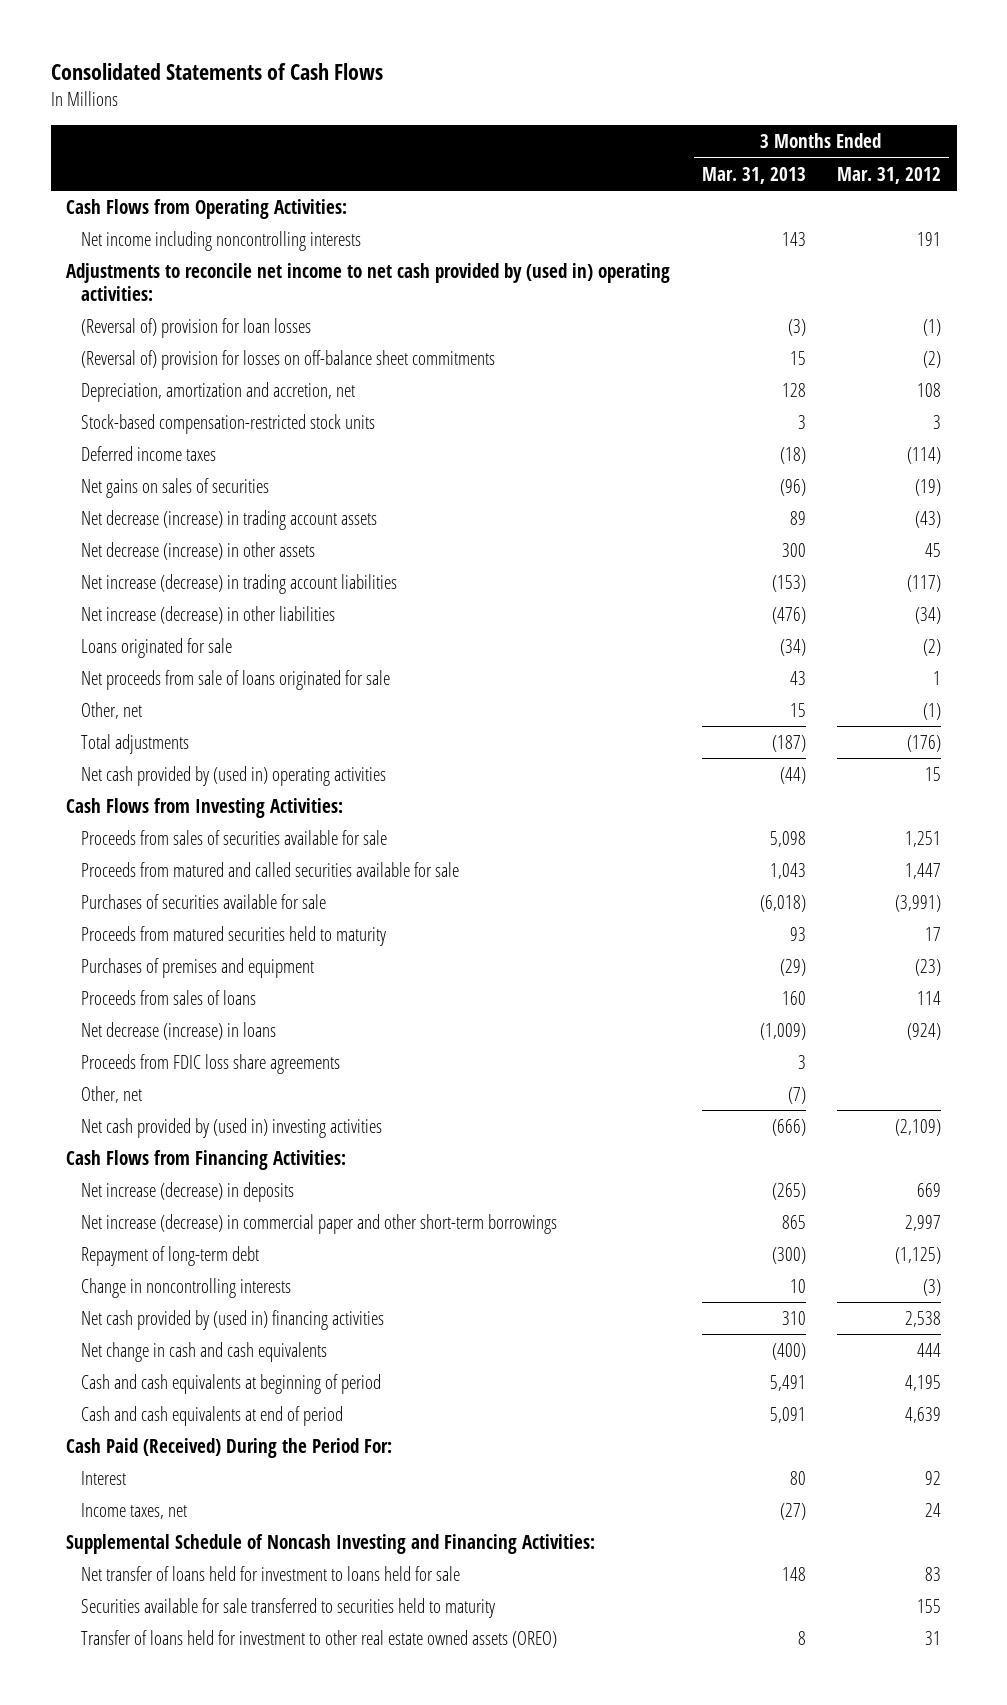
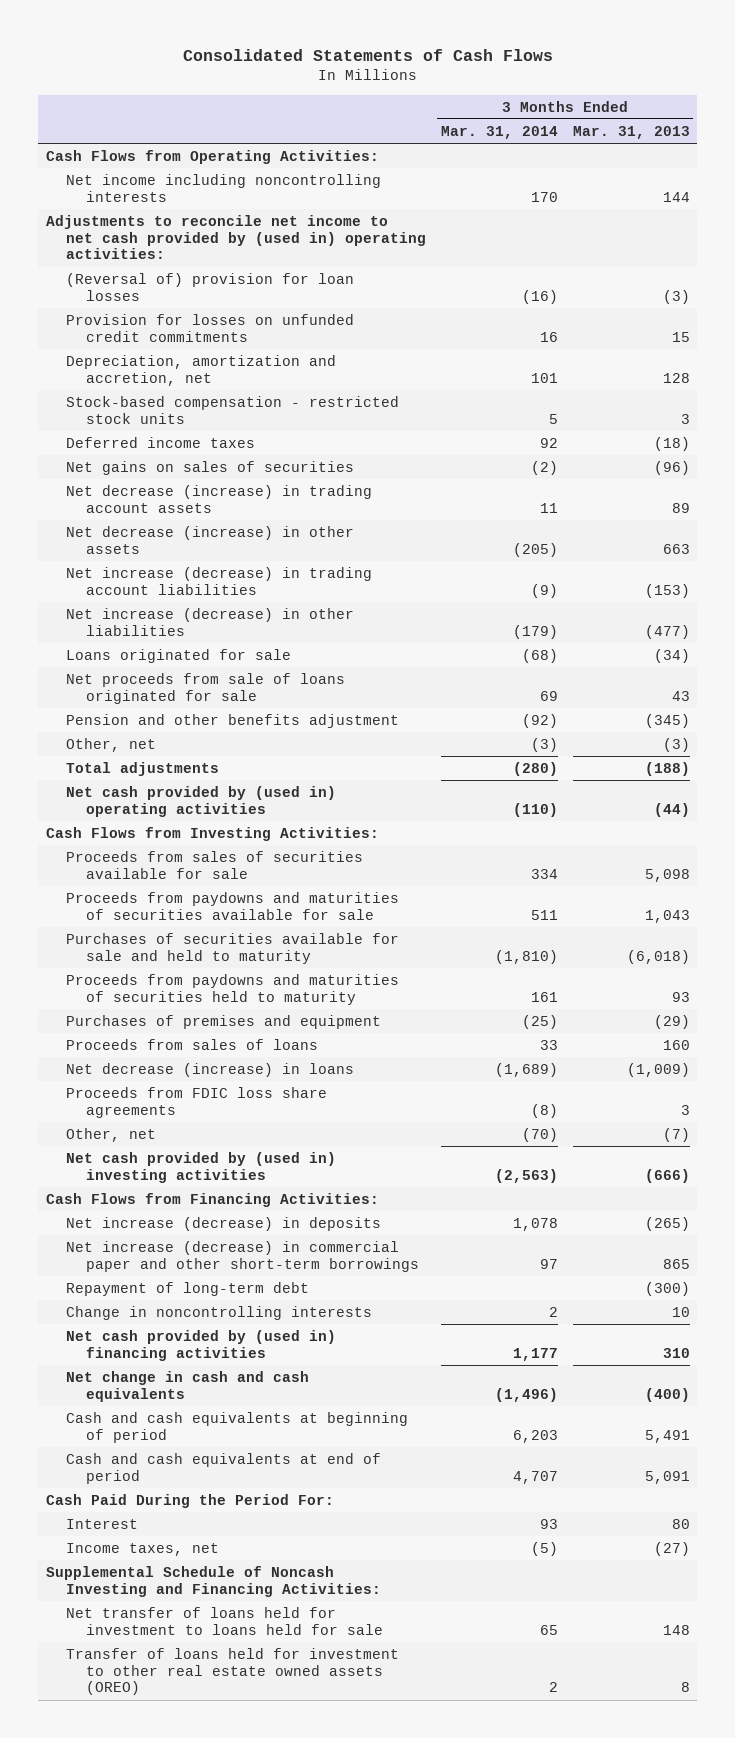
- | 3 Months Ended Mar. 31, 2013 | 3 Months Ended Mar. 31, 2012
+ | 3 Months Ended Mar. 31, 2014 | 3 Months Ended Mar. 31, 2013
- Net income including noncontrolling interests | 143 | 191
+ Net income including noncontrolling interests | 170 | 144
- (Reversal of) provision for losses on off-balance sheet commitments | 15 | (2)
+ Provision for losses on unfunded credit commitments | 16 | 15
- Stock-based compensation-restricted stock units | 3 | 3
+ Stock-based compensation - restricted stock units | 5 | 3
- Net decrease (increase) in other assets | 300 | 45
+ Net decrease (increase) in other assets | (205) | 663
- Net increase (decrease) in other liabilities | (476) | (34)
+ Net increase (decrease) in other liabilities | (179) | (477)
- Other, net | 15 | (1)
- Total adjustments | (187) | (176)
+ Pension and other benefits adjustment | (92) | (345)
+ Other, net | (3) | (3)
+ Total adjustments | (280) | (188)
- Proceeds from matured and called securities available for sale | 1,043 | 1,447
- Purchases of securities available for sale | (6,018) | (3,991)
- Proceeds from matured securities held to maturity | 93 | 17
+ Proceeds from paydowns and maturities of securities available for sale | 511 | 1,043
+ Purchases of securities available for sale and held to maturity | (1,810) | (6,018)
+ Proceeds from paydowns and maturities of securities held to maturity | 161 | 93
- Cash Paid (Received) During the Period For:
+ Cash Paid During the Period For:
- Securities available for sale transferred to securities held to maturity | | 155

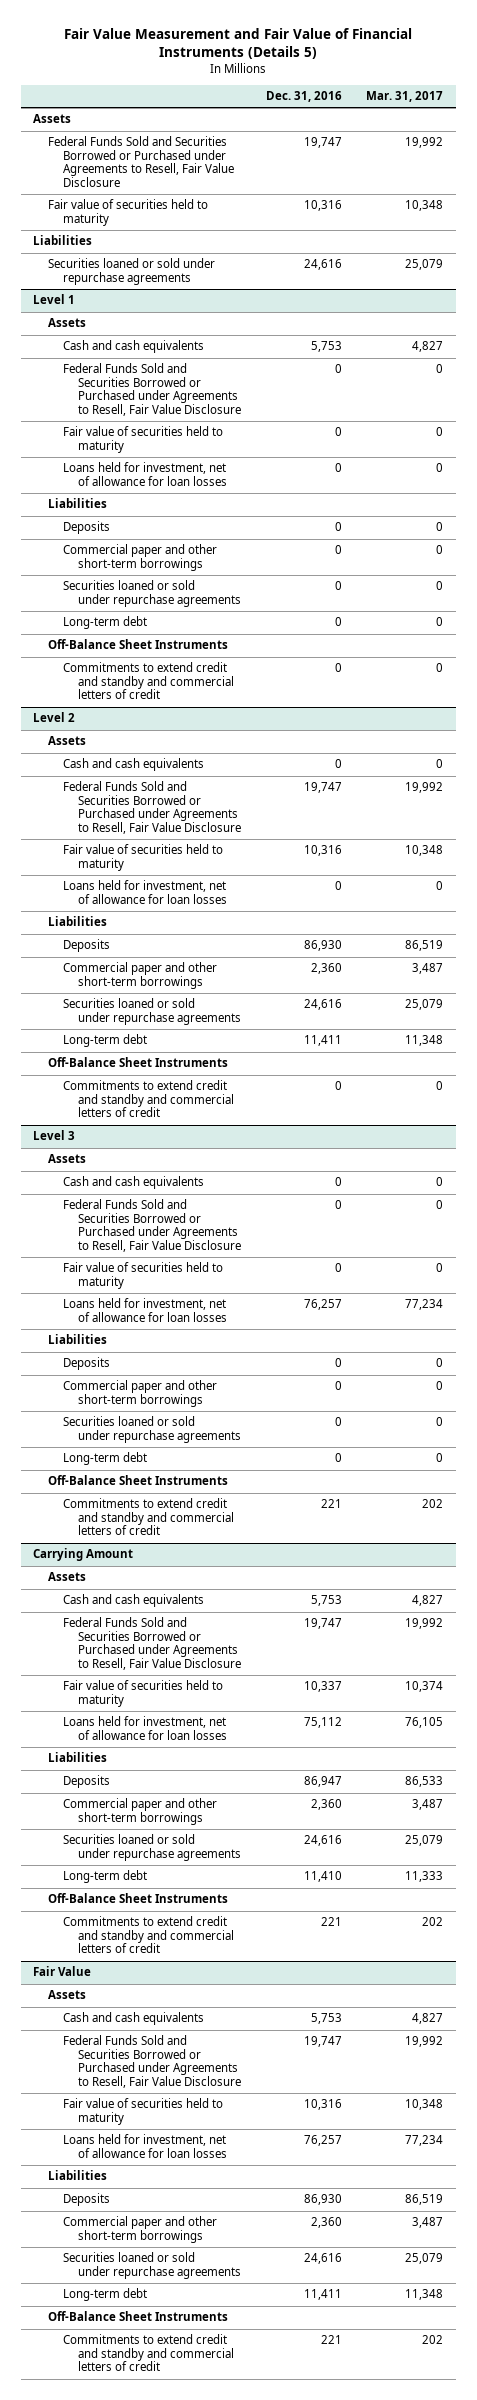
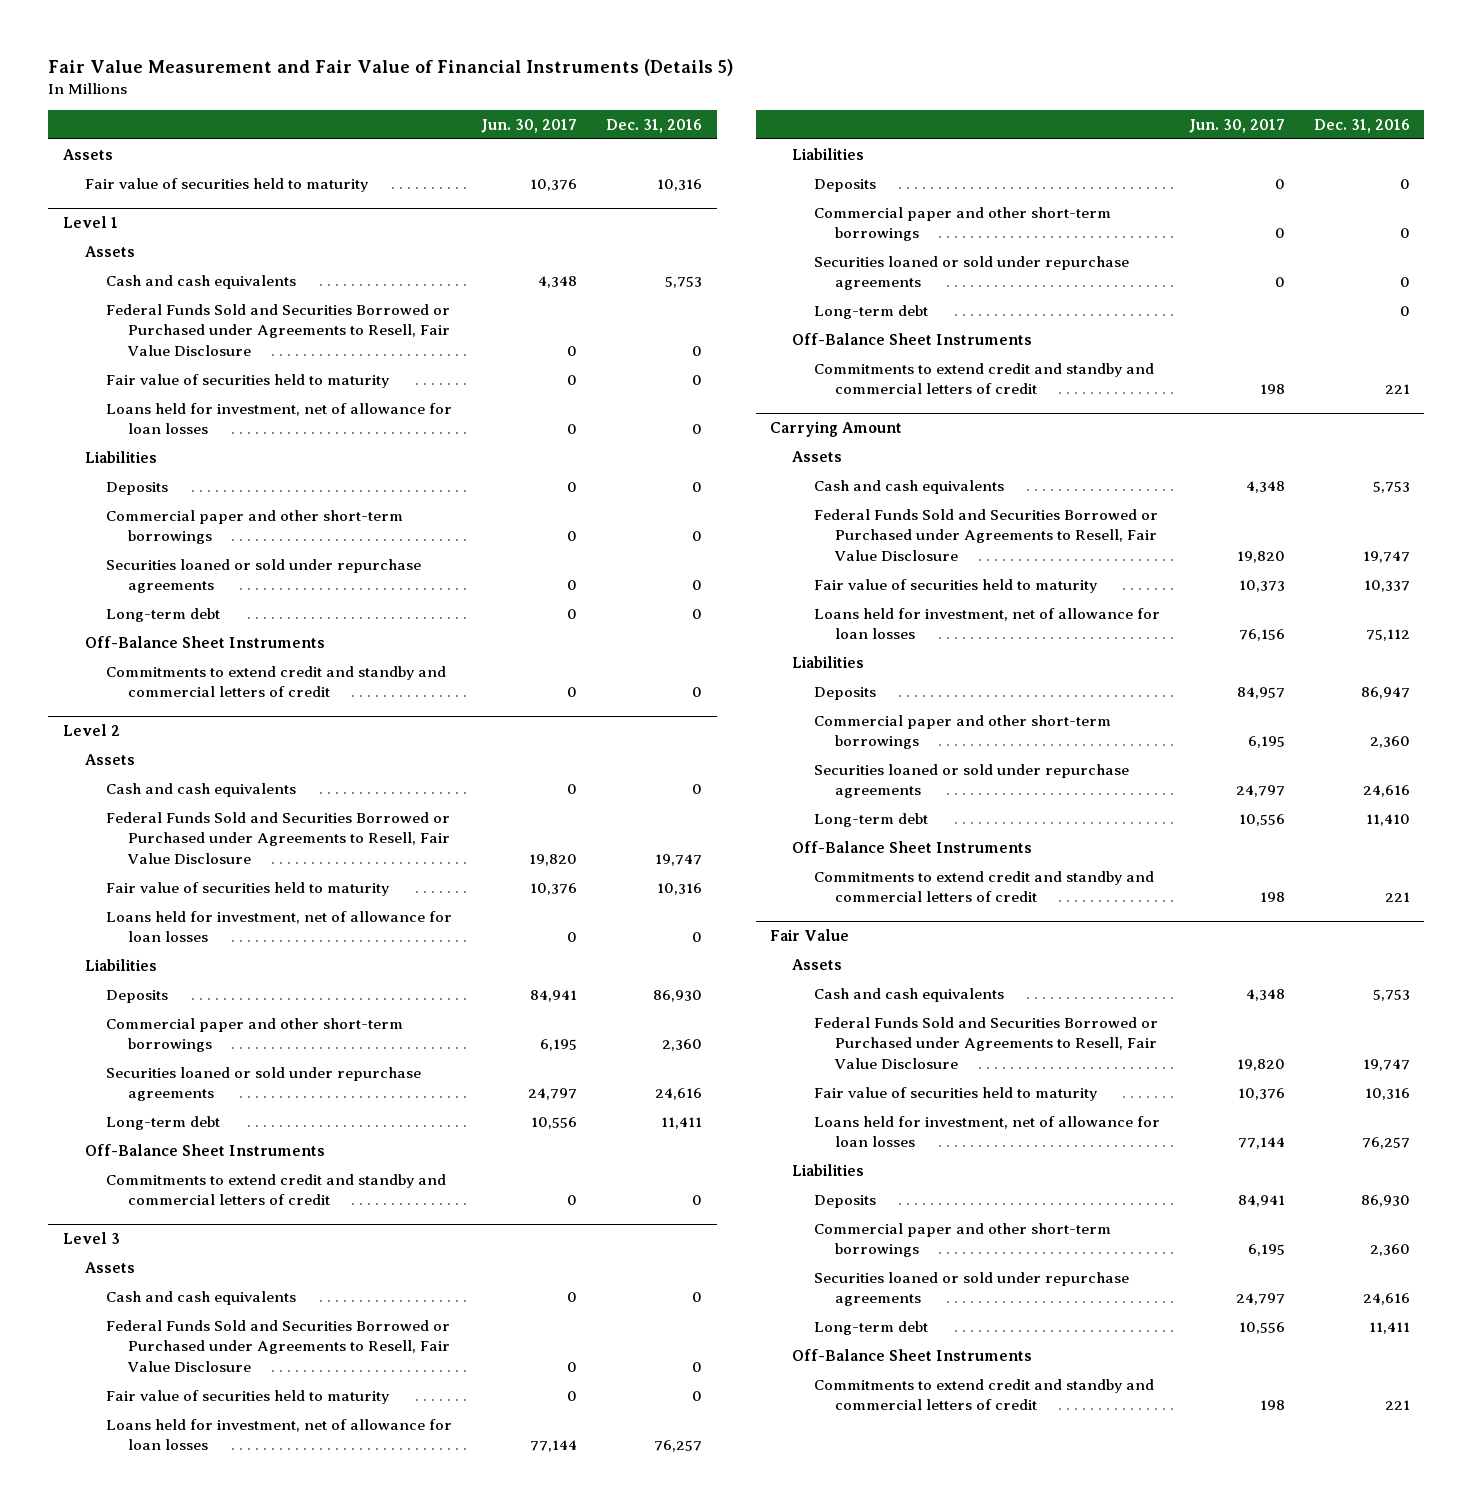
- | Dec. 31, 2016 | Mar. 31, 2017
+ | Jun. 30, 2017 | Dec. 31, 2016
- Federal Funds Sold and Securities Borrowed or Purchased under Agreements to Resell, Fair Value Disclosure | 19,747 | 19,992
- Liabilities
- Securities loaned or sold under repurchase agreements | 24,616 | 25,079

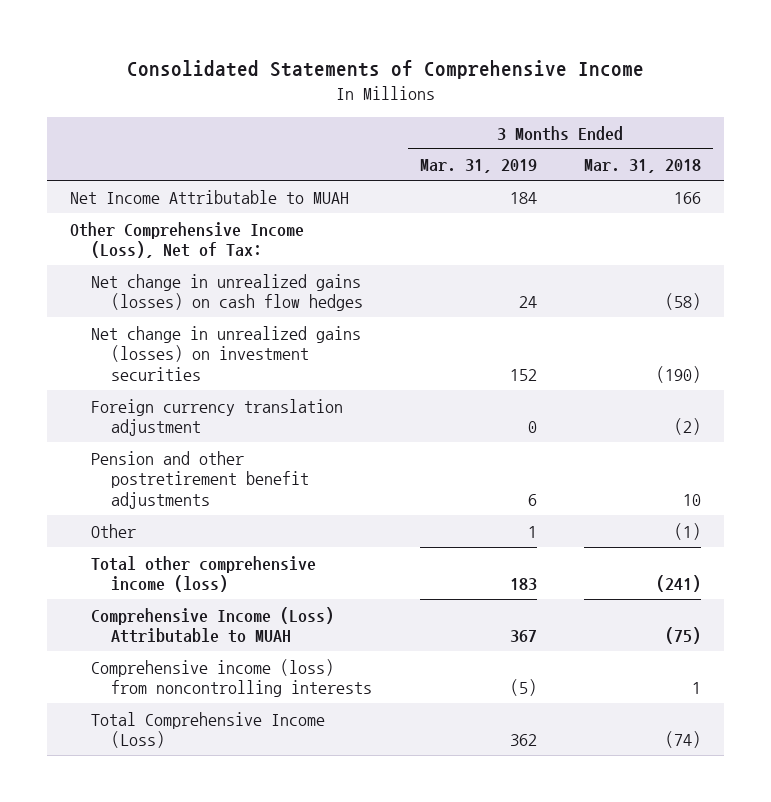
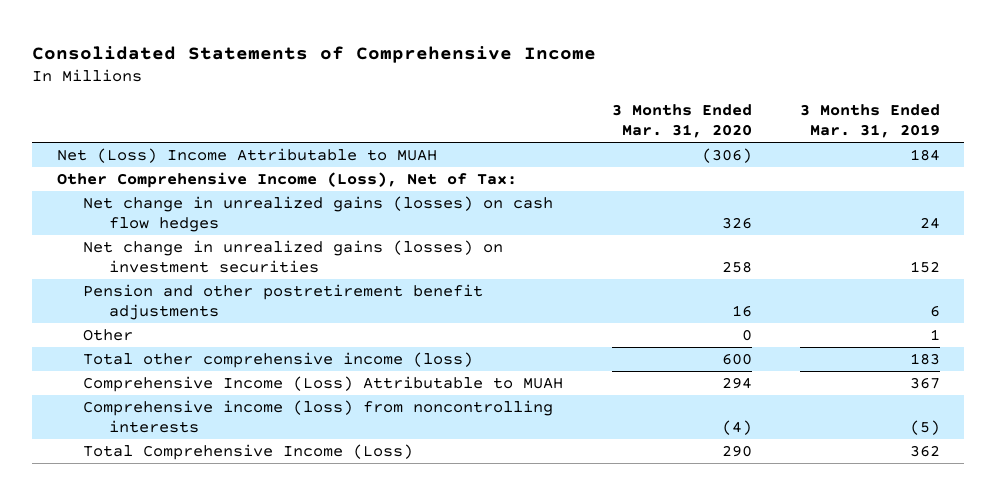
- | 3 Months Ended Mar. 31, 2019 | 3 Months Ended Mar. 31, 2018
+ | 3 Months Ended Mar. 31, 2020 | 3 Months Ended Mar. 31, 2019
- Net Income Attributable to MUAH | 184 | 166
+ Net (Loss) Income Attributable to MUAH | (306) | 184
- Foreign currency translation adjustment | 0 | (2)

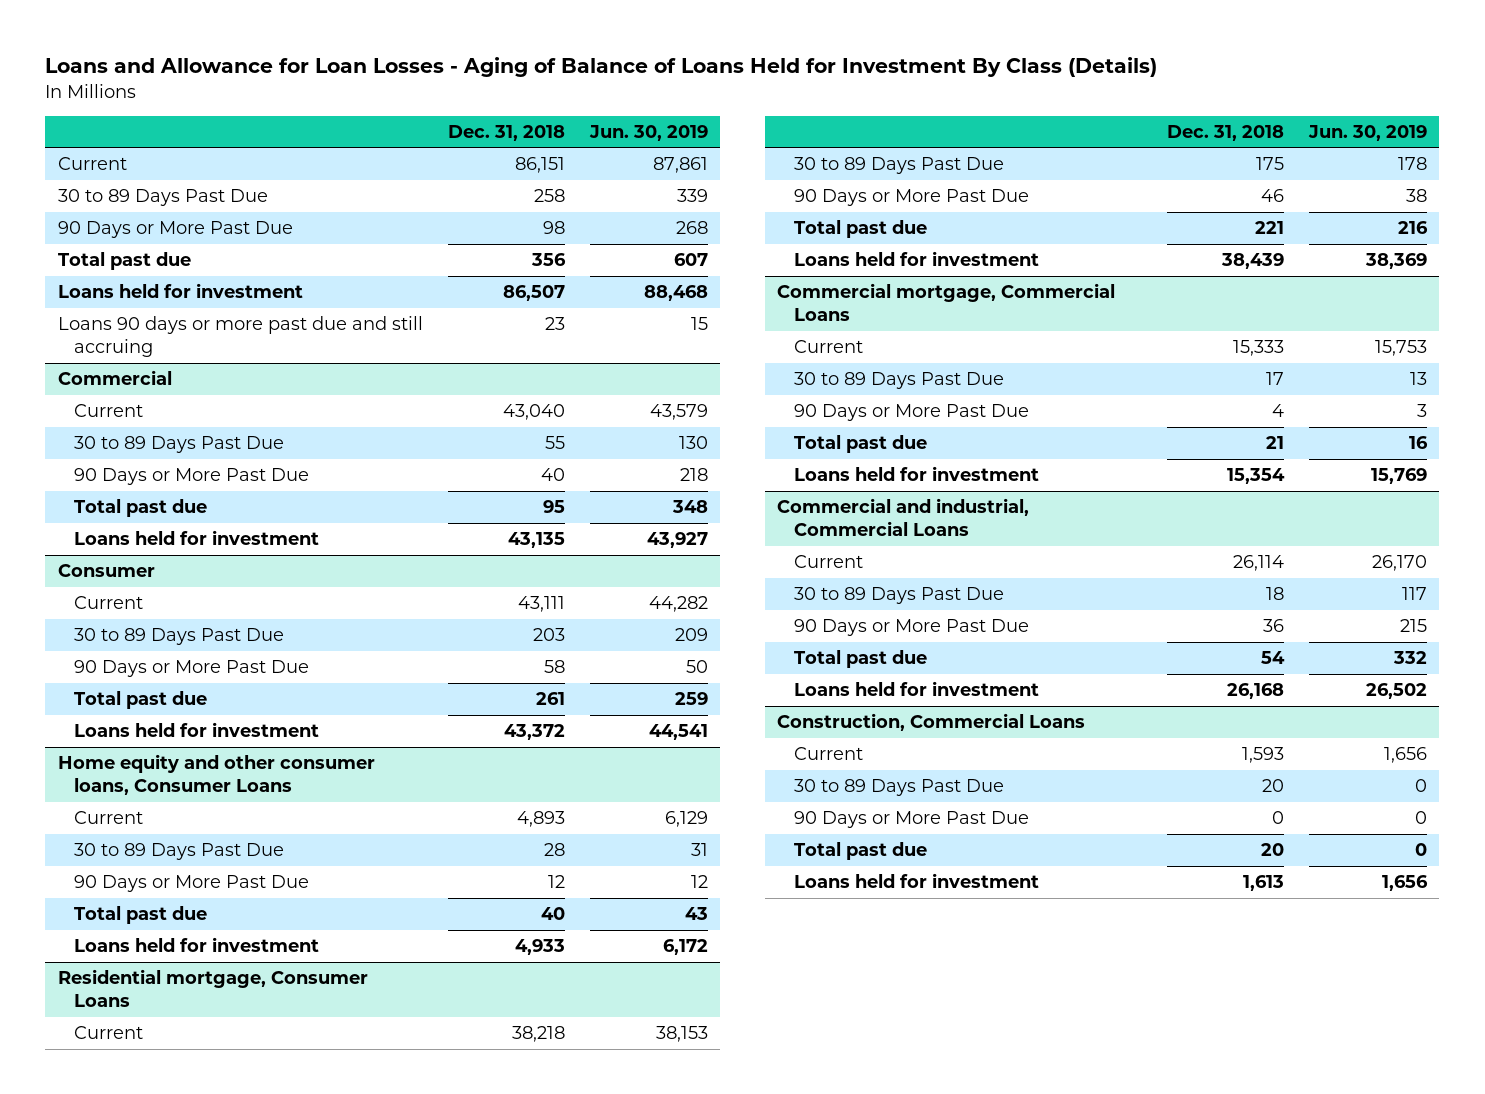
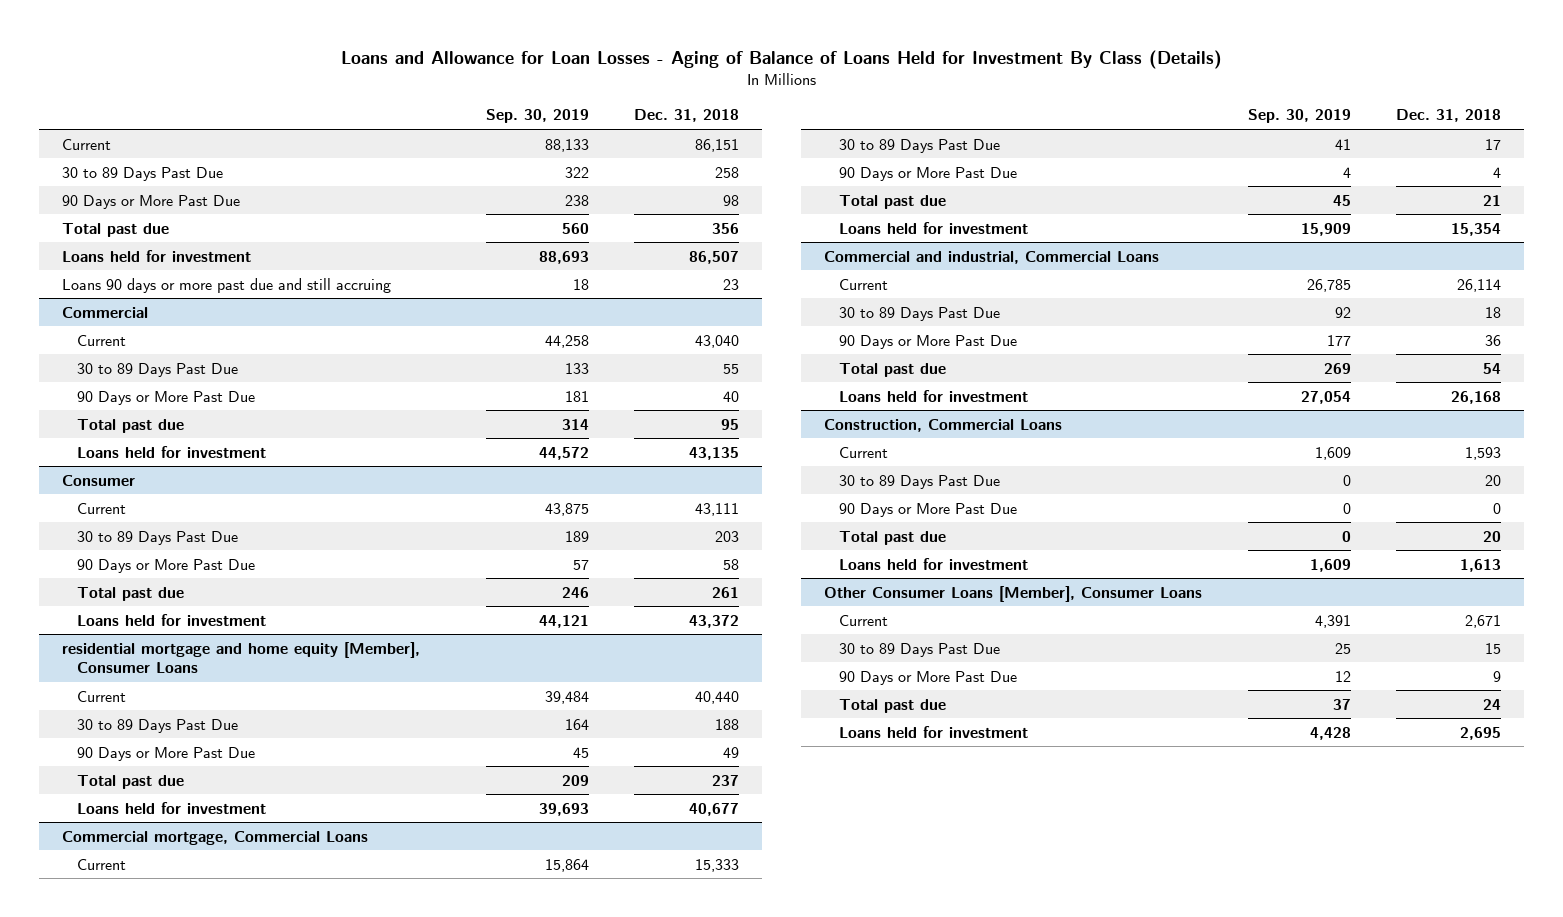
- | Dec. 31, 2018 | Jun. 30, 2019
+ | Sep. 30, 2019 | Dec. 31, 2018
- Home equity and other consumer loans, Consumer Loans
- Current | 4,893 | 6,129
- 30 to 89 Days Past Due | 28 | 31
- 90 Days or More Past Due | 12 | 12
- Total past due | 40 | 43
- Loans held for investment | 4,933 | 6,172
- Residential mortgage, Consumer Loans
- Current | 38,218 | 38,153
- 30 to 89 Days Past Due | 175 | 178
- 90 Days or More Past Due | 46 | 38
- Total past due | 221 | 216
- Loans held for investment | 38,439 | 38,369
+ residential mortgage and home equity [Member], Consumer Loans
+ Current | 39,484 | 40,440
+ 30 to 89 Days Past Due | 164 | 188
+ 90 Days or More Past Due | 45 | 49
+ Total past due | 209 | 237
+ Loans held for investment | 39,693 | 40,677
+ Other Consumer Loans [Member], Consumer Loans
+ Current | 4,391 | 2,671
+ 30 to 89 Days Past Due | 25 | 15
+ 90 Days or More Past Due | 12 | 9
+ Total past due | 37 | 24
+ Loans held for investment | 4,428 | 2,695

